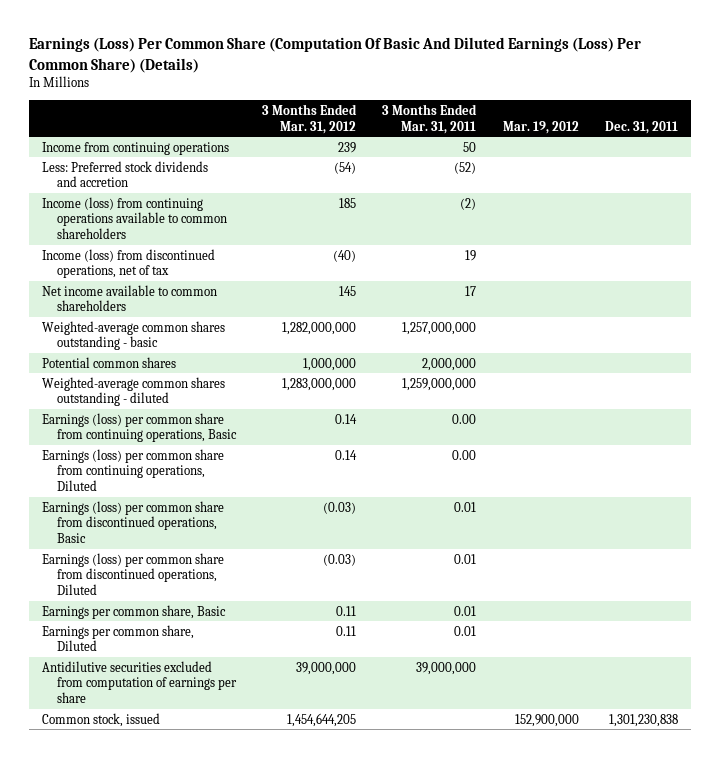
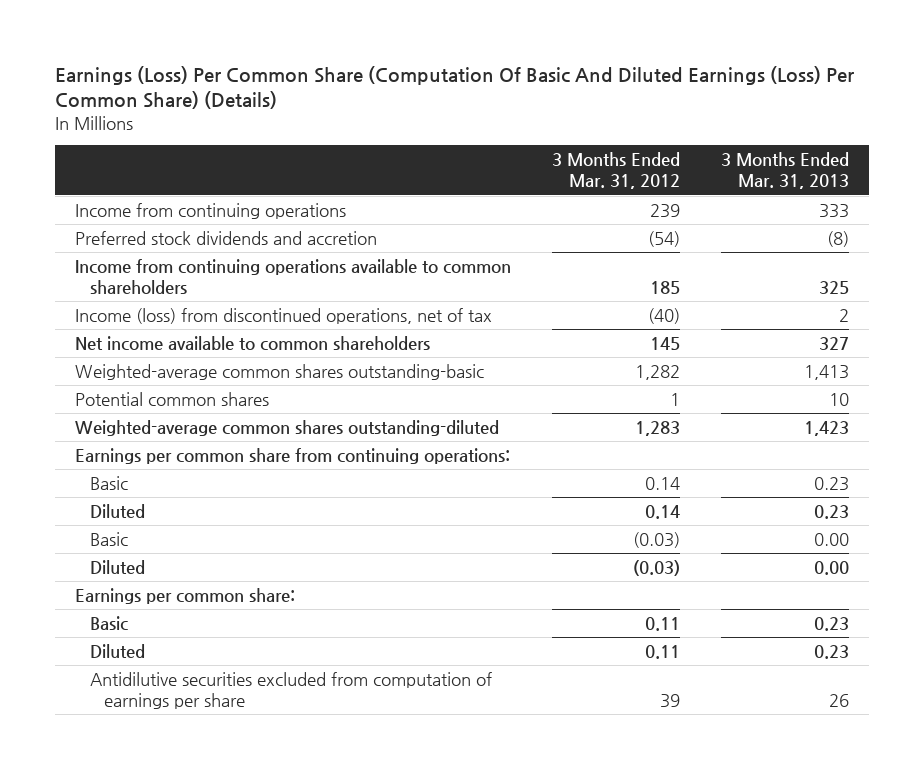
- | 3 Months Ended Mar. 31, 2012 | 3 Months Ended Mar. 31, 2011 | Mar. 19, 2012 | Dec. 31, 2011
+ | 3 Months Ended Mar. 31, 2012 | 3 Months Ended Mar. 31, 2013
- Less: Preferred stock dividends and accretion | (54) | (52) | |
- Income (loss) from continuing operations available to common shareholders | 185 | (2) | |
+ Preferred stock dividends and accretion | (54) | (8)
+ Income from continuing operations available to common shareholders | 185 | 325
- Weighted-average common shares outstanding - basic | 1,282,000,000 | 1,257,000,000 | |
- Potential common shares | 1,000,000 | 2,000,000 | |
- Weighted-average common shares outstanding - diluted | 1,283,000,000 | 1,259,000,000 | |
- Earnings (loss) per common share from continuing operations, Basic | 0.14 | 0.00 | |
- Earnings (loss) per common share from continuing operations, Diluted | 0.14 | 0.00 | |
- Earnings (loss) per common share from discontinued operations, Basic | (0.03) | 0.01 | |
- Earnings (loss) per common share from discontinued operations, Diluted | (0.03) | 0.01 | |
- Earnings per common share, Basic | 0.11 | 0.01 | |
- Earnings per common share, Diluted | 0.11 | 0.01 | |
- Antidilutive securities excluded from computation of earnings per share | 39,000,000 | 39,000,000 | |
- Common stock, issued | 1,454,644,205 | | 152,900,000 | 1,301,230,838
+ Weighted-average common shares outstanding-basic | 1,282 | 1,413
+ Potential common shares | 1 | 10
+ Weighted-average common shares outstanding-diluted | 1,283 | 1,423
+ Earnings per common share from continuing operations:
+ Basic | 0.14 | 0.23
+ Diluted | 0.14 | 0.23
+ Basic | (0.03) | 0.00
+ Diluted | (0.03) | 0.00
+ Earnings per common share:
+ Basic | 0.11 | 0.23
+ Diluted | 0.11 | 0.23
+ Antidilutive securities excluded from computation of earnings per share | 39 | 26

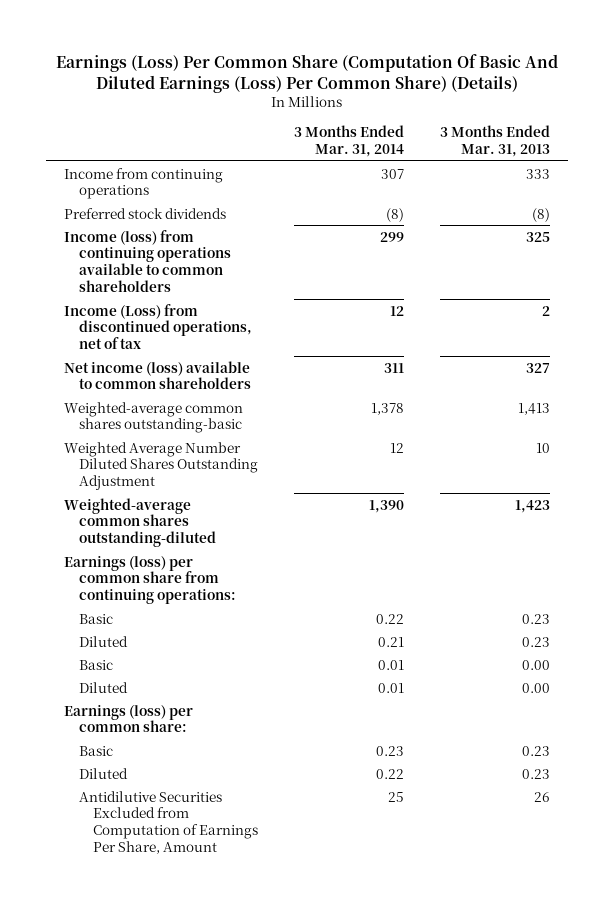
- | 3 Months Ended Mar. 31, 2012 | 3 Months Ended Mar. 31, 2013
+ | 3 Months Ended Mar. 31, 2014 | 3 Months Ended Mar. 31, 2013
- Preferred stock dividends and accretion | (54) | (8)
- Income from continuing operations available to common shareholders | 185 | 325
- Income (loss) from discontinued operations, net of tax | (40) | 2
- Net income available to common shareholders | 145 | 327
+ Preferred stock dividends | (8) | (8)
+ Income (loss) from continuing operations available to common shareholders | 299 | 325
+ Income (Loss) from discontinued operations, net of tax | 12 | 2
+ Net income (loss) available to common shareholders | 311 | 327
- Potential common shares | 1 | 10
+ Weighted Average Number Diluted Shares Outstanding Adjustment | 12 | 10
- Earnings per common share from continuing operations:
+ Earnings (loss) per common share from continuing operations:
- Earnings per common share:
+ Earnings (loss) per common share:
- Antidilutive securities excluded from computation of earnings per share | 39 | 26
+ Antidilutive Securities Excluded from Computation of Earnings Per Share, Amount | 25 | 26

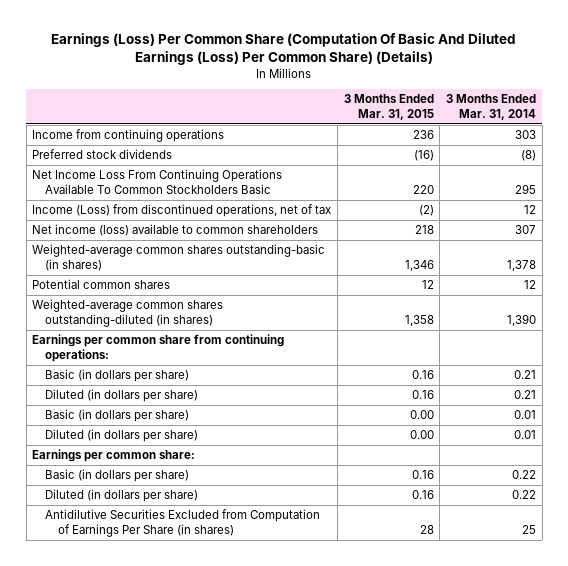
- | 3 Months Ended Mar. 31, 2014 | 3 Months Ended Mar. 31, 2013
+ | 3 Months Ended Mar. 31, 2015 | 3 Months Ended Mar. 31, 2014
- Income from continuing operations | 307 | 333
+ Income from continuing operations | 236 | 303
- Income (loss) from continuing operations available to common shareholders | 299 | 325
+ Net Income Loss From Continuing Operations Available To Common Stockholders Basic | 220 | 295
- Net income (loss) available to common shareholders | 311 | 327
- Weighted-average common shares outstanding-basic | 1,378 | 1,413
- Weighted Average Number Diluted Shares Outstanding Adjustment | 12 | 10
- Weighted-average common shares outstanding-diluted | 1,390 | 1,423
- Earnings (loss) per common share from continuing operations:
- Basic | 0.22 | 0.23
- Diluted | 0.21 | 0.23
- Basic | 0.01 | 0.00
- Diluted | 0.01 | 0.00
- Earnings (loss) per common share:
- Basic | 0.23 | 0.23
- Diluted | 0.22 | 0.23
- Antidilutive Securities Excluded from Computation of Earnings Per Share, Amount | 25 | 26
+ Net income (loss) available to common shareholders | 218 | 307
+ Weighted-average common shares outstanding-basic (in shares) | 1,346 | 1,378
+ Potential common shares | 12 | 12
+ Weighted-average common shares outstanding-diluted (in shares) | 1,358 | 1,390
+ Earnings per common share from continuing operations:
+ Basic (in dollars per share) | 0.16 | 0.21
+ Diluted (in dollars per share) | 0.16 | 0.21
+ Basic (in dollars per share) | 0.00 | 0.01
+ Diluted (in dollars per share) | 0.00 | 0.01
+ Earnings per common share:
+ Basic (in dollars per share) | 0.16 | 0.22
+ Diluted (in dollars per share) | 0.16 | 0.22
+ Antidilutive Securities Excluded from Computation of Earnings Per Share (in shares) | 28 | 25

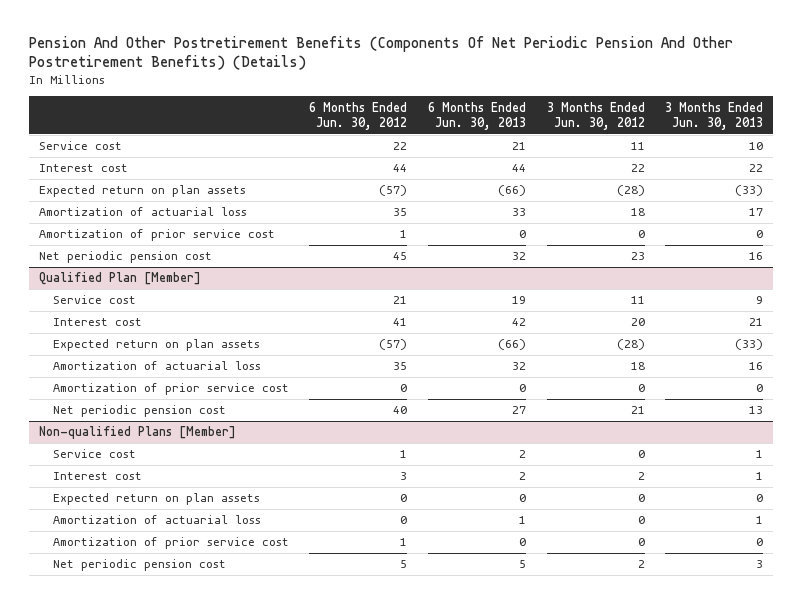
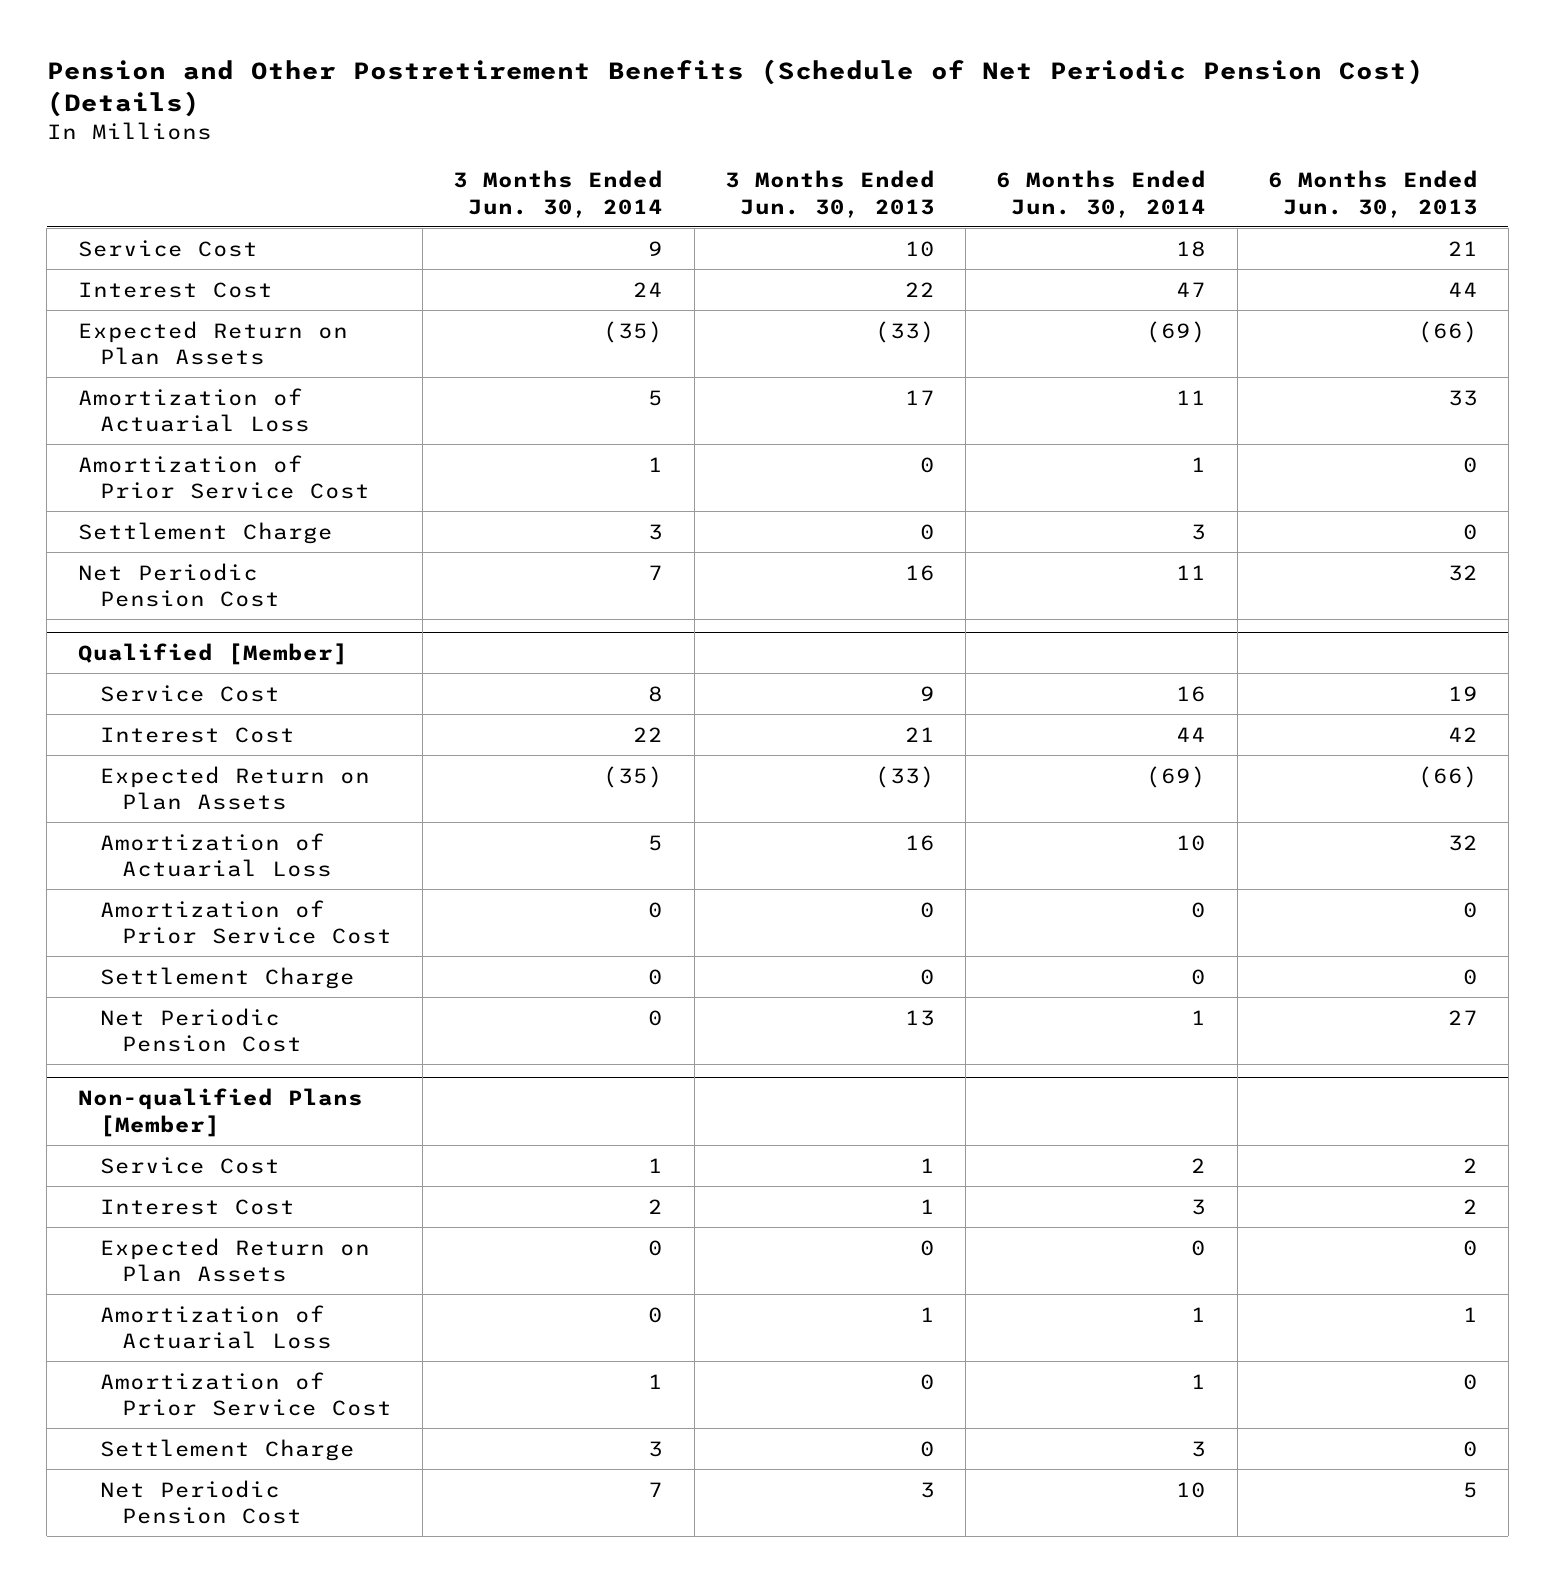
- Pension And Other Postretirement Benefits (Components Of Net Periodic Pension And Other Postretirement Benefits) (Details)
+ Pension and Other Postretirement Benefits (Schedule of Net Periodic Pension Cost) (Details)
- | 6 Months Ended Jun. 30, 2012 | 6 Months Ended Jun. 30, 2013 | 3 Months Ended Jun. 30, 2012 | 3 Months Ended Jun. 30, 2013
+ | 3 Months Ended Jun. 30, 2014 | 3 Months Ended Jun. 30, 2013 | 6 Months Ended Jun. 30, 2014 | 6 Months Ended Jun. 30, 2013
- Service cost | 22 | 21 | 11 | 10
- Interest cost | 44 | 44 | 22 | 22
- Expected return on plan assets | (57) | (66) | (28) | (33)
- Amortization of actuarial loss | 35 | 33 | 18 | 17
- Amortization of prior service cost | 1 | 0 | 0 | 0
- Net periodic pension cost | 45 | 32 | 23 | 16
- Qualified Plan [Member]
- Service cost | 21 | 19 | 11 | 9
- Interest cost | 41 | 42 | 20 | 21
- Expected return on plan assets | (57) | (66) | (28) | (33)
- Amortization of actuarial loss | 35 | 32 | 18 | 16
- Amortization of prior service cost | 0 | 0 | 0 | 0
- Net periodic pension cost | 40 | 27 | 21 | 13
+ Service Cost | 9 | 10 | 18 | 21
+ Interest Cost | 24 | 22 | 47 | 44
+ Expected Return on Plan Assets | (35) | (33) | (69) | (66)
+ Amortization of Actuarial Loss | 5 | 17 | 11 | 33
+ Amortization of Prior Service Cost | 1 | 0 | 1 | 0
+ Settlement Charge | 3 | 0 | 3 | 0
+ Net Periodic Pension Cost | 7 | 16 | 11 | 32
+ Qualified [Member]
+ Service Cost | 8 | 9 | 16 | 19
+ Interest Cost | 22 | 21 | 44 | 42
+ Expected Return on Plan Assets | (35) | (33) | (69) | (66)
+ Amortization of Actuarial Loss | 5 | 16 | 10 | 32
+ Amortization of Prior Service Cost | 0 | 0 | 0 | 0
+ Settlement Charge | 0 | 0 | 0 | 0
+ Net Periodic Pension Cost | 0 | 13 | 1 | 27
@ Non-qualified Plans [Member]
- Service cost | 1 | 2 | 0 | 1
- Interest cost | 3 | 2 | 2 | 1
- Expected return on plan assets | 0 | 0 | 0 | 0
- Amortization of actuarial loss | 0 | 1 | 0 | 1
- Amortization of prior service cost | 1 | 0 | 0 | 0
- Net periodic pension cost | 5 | 5 | 2 | 3
+ Service Cost | 1 | 1 | 2 | 2
+ Interest Cost | 2 | 1 | 3 | 2
+ Expected Return on Plan Assets | 0 | 0 | 0 | 0
+ Amortization of Actuarial Loss | 0 | 1 | 1 | 1
+ Amortization of Prior Service Cost | 1 | 0 | 1 | 0
+ Settlement Charge | 3 | 0 | 3 | 0
+ Net Periodic Pension Cost | 7 | 3 | 10 | 5

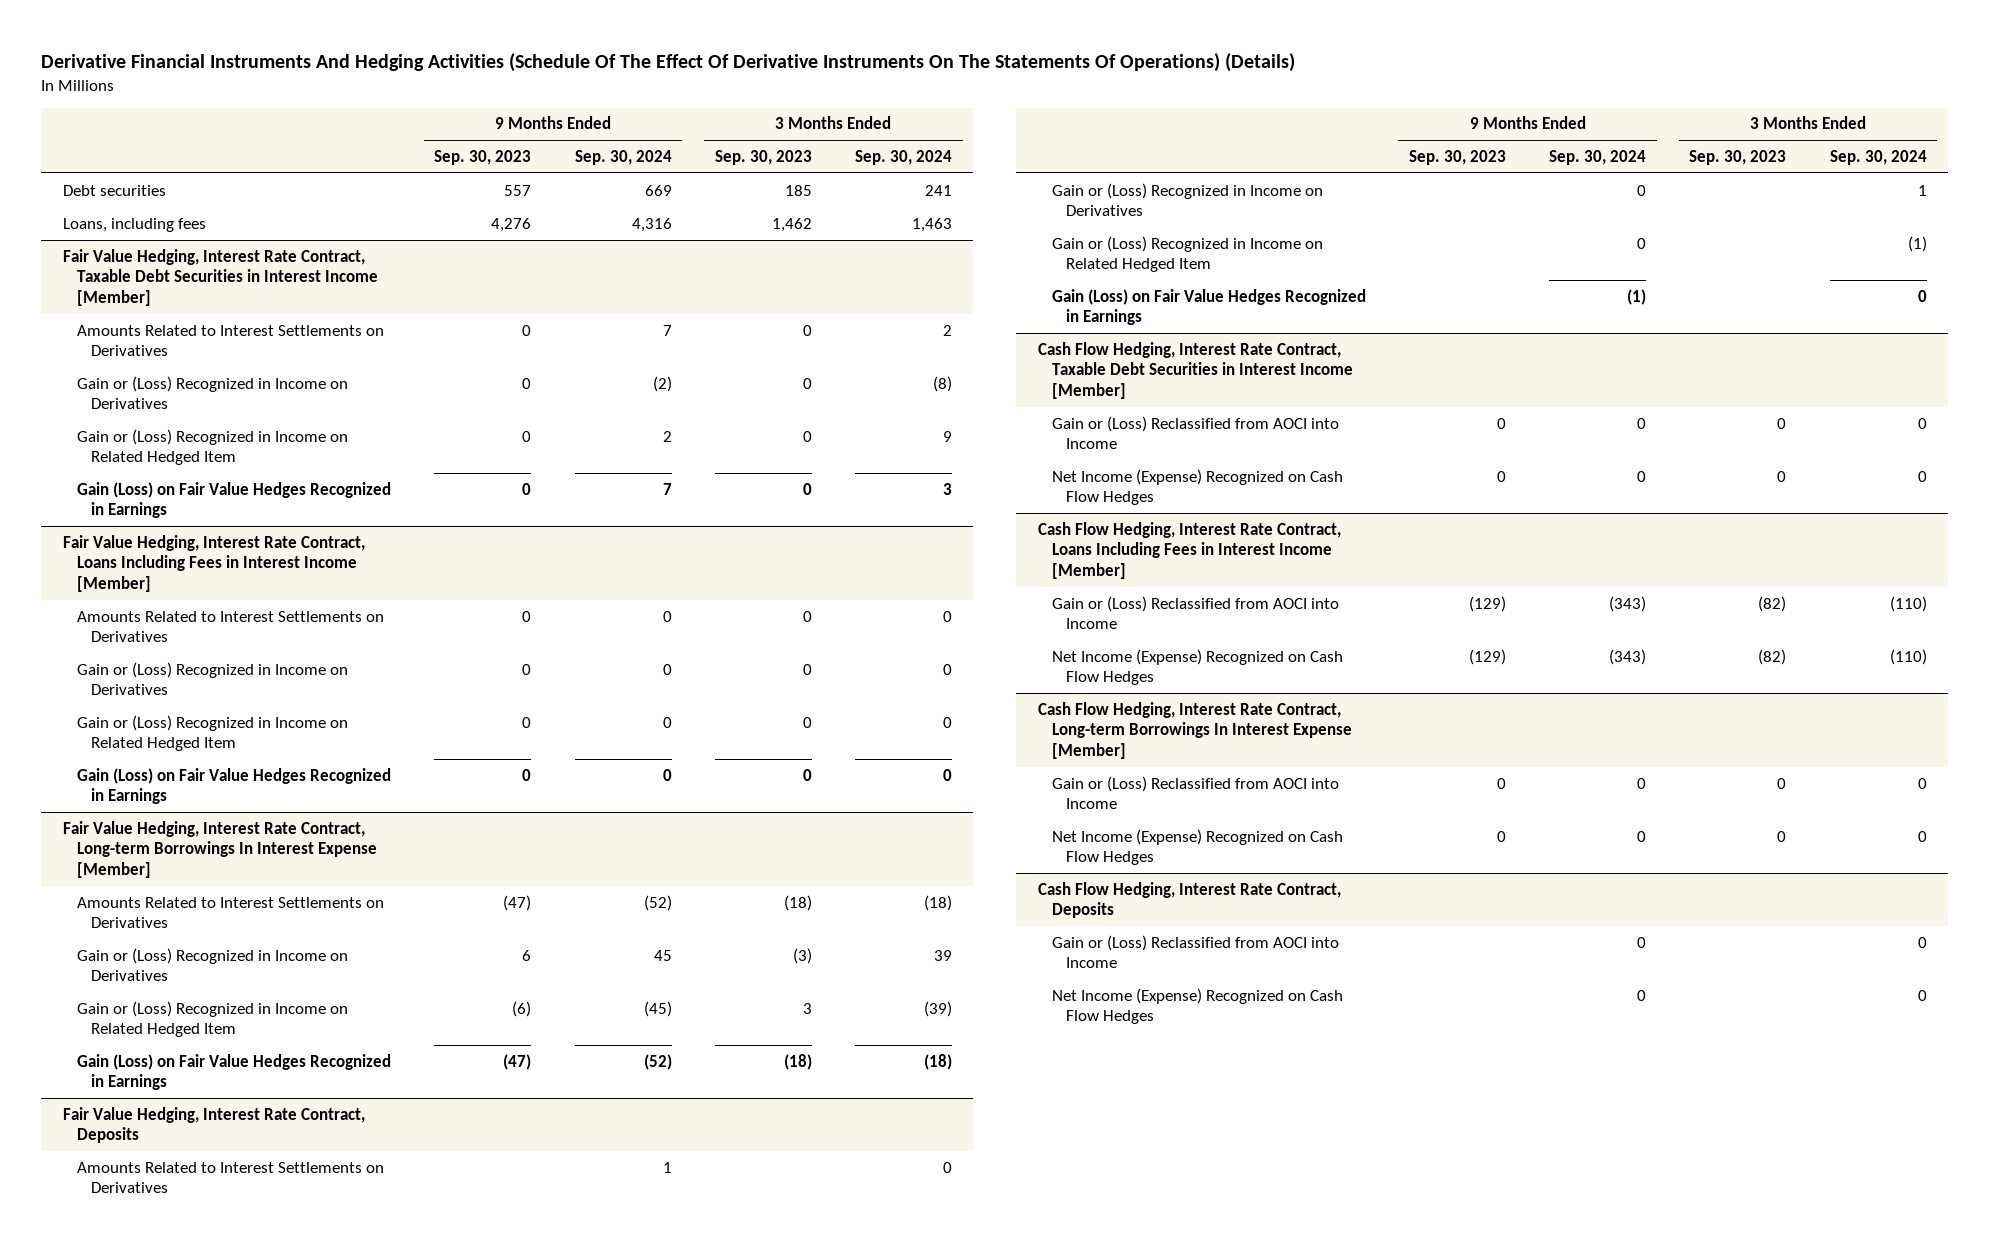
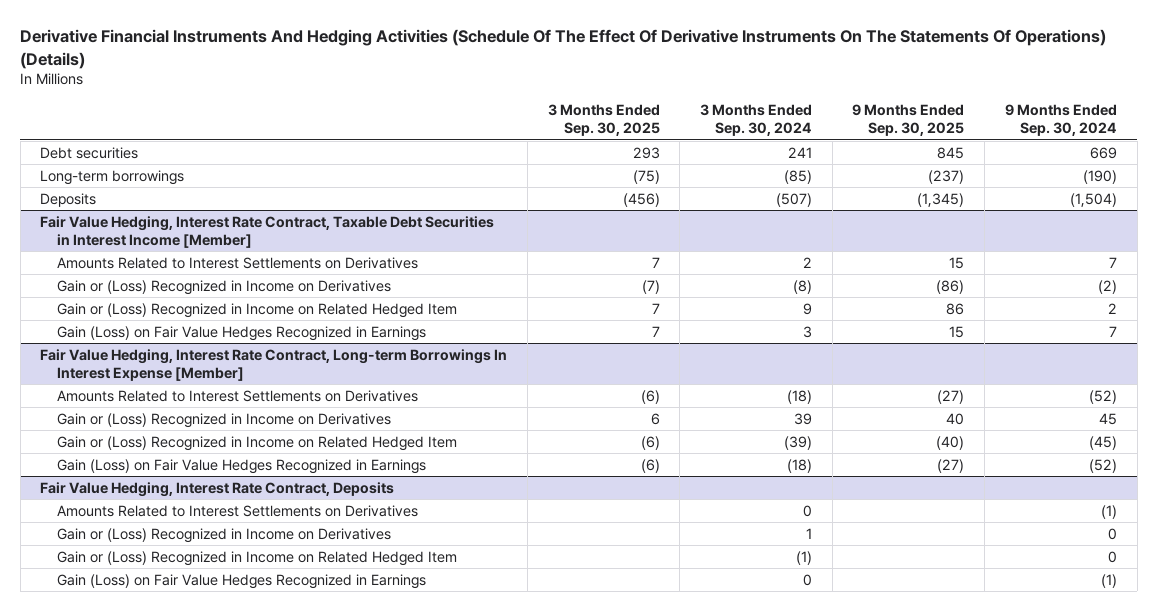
- | 9 Months Ended Sep. 30, 2023 | 9 Months Ended Sep. 30, 2024 | 3 Months Ended Sep. 30, 2023 | 3 Months Ended Sep. 30, 2024
+ | 3 Months Ended Sep. 30, 2025 | 3 Months Ended Sep. 30, 2024 | 9 Months Ended Sep. 30, 2025 | 9 Months Ended Sep. 30, 2024
- Loans, including fees | 4,276 | 4,316 | 1,462 | 1,463
+ Long-term borrowings | (75) | (85) | (237) | (190)
+ Deposits | (456) | (507) | (1,345) | (1,504)
- Fair Value Hedging, Interest Rate Contract, Loans Including Fees in Interest Income [Member]
- Amounts Related to Interest Settlements on Derivatives | 0 | 0 | 0 | 0
- Gain or (Loss) Recognized in Income on Derivatives | 0 | 0 | 0 | 0
- Gain or (Loss) Recognized in Income on Related Hedged Item | 0 | 0 | 0 | 0
- Gain (Loss) on Fair Value Hedges Recognized in Earnings | 0 | 0 | 0 | 0
@ Fair Value Hedging, Interest Rate Contract, Deposits
- Amounts Related to Interest Settlements on Derivatives | | 1 | | 0
+ Amounts Related to Interest Settlements on Derivatives | | 0 | | (1)
- Cash Flow Hedging, Interest Rate Contract, Taxable Debt Securities in Interest Income [Member]
- Gain or (Loss) Reclassified from AOCI into Income | 0 | 0 | 0 | 0
- Net Income (Expense) Recognized on Cash Flow Hedges | 0 | 0 | 0 | 0
- Cash Flow Hedging, Interest Rate Contract, Loans Including Fees in Interest Income [Member]
- Gain or (Loss) Reclassified from AOCI into Income | (129) | (343) | (82) | (110)
- Net Income (Expense) Recognized on Cash Flow Hedges | (129) | (343) | (82) | (110)
- Cash Flow Hedging, Interest Rate Contract, Long-term Borrowings In Interest Expense [Member]
- Gain or (Loss) Reclassified from AOCI into Income | 0 | 0 | 0 | 0
- Net Income (Expense) Recognized on Cash Flow Hedges | 0 | 0 | 0 | 0
- Cash Flow Hedging, Interest Rate Contract, Deposits
- Gain or (Loss) Reclassified from AOCI into Income | | 0 | | 0
- Net Income (Expense) Recognized on Cash Flow Hedges | | 0 | | 0

